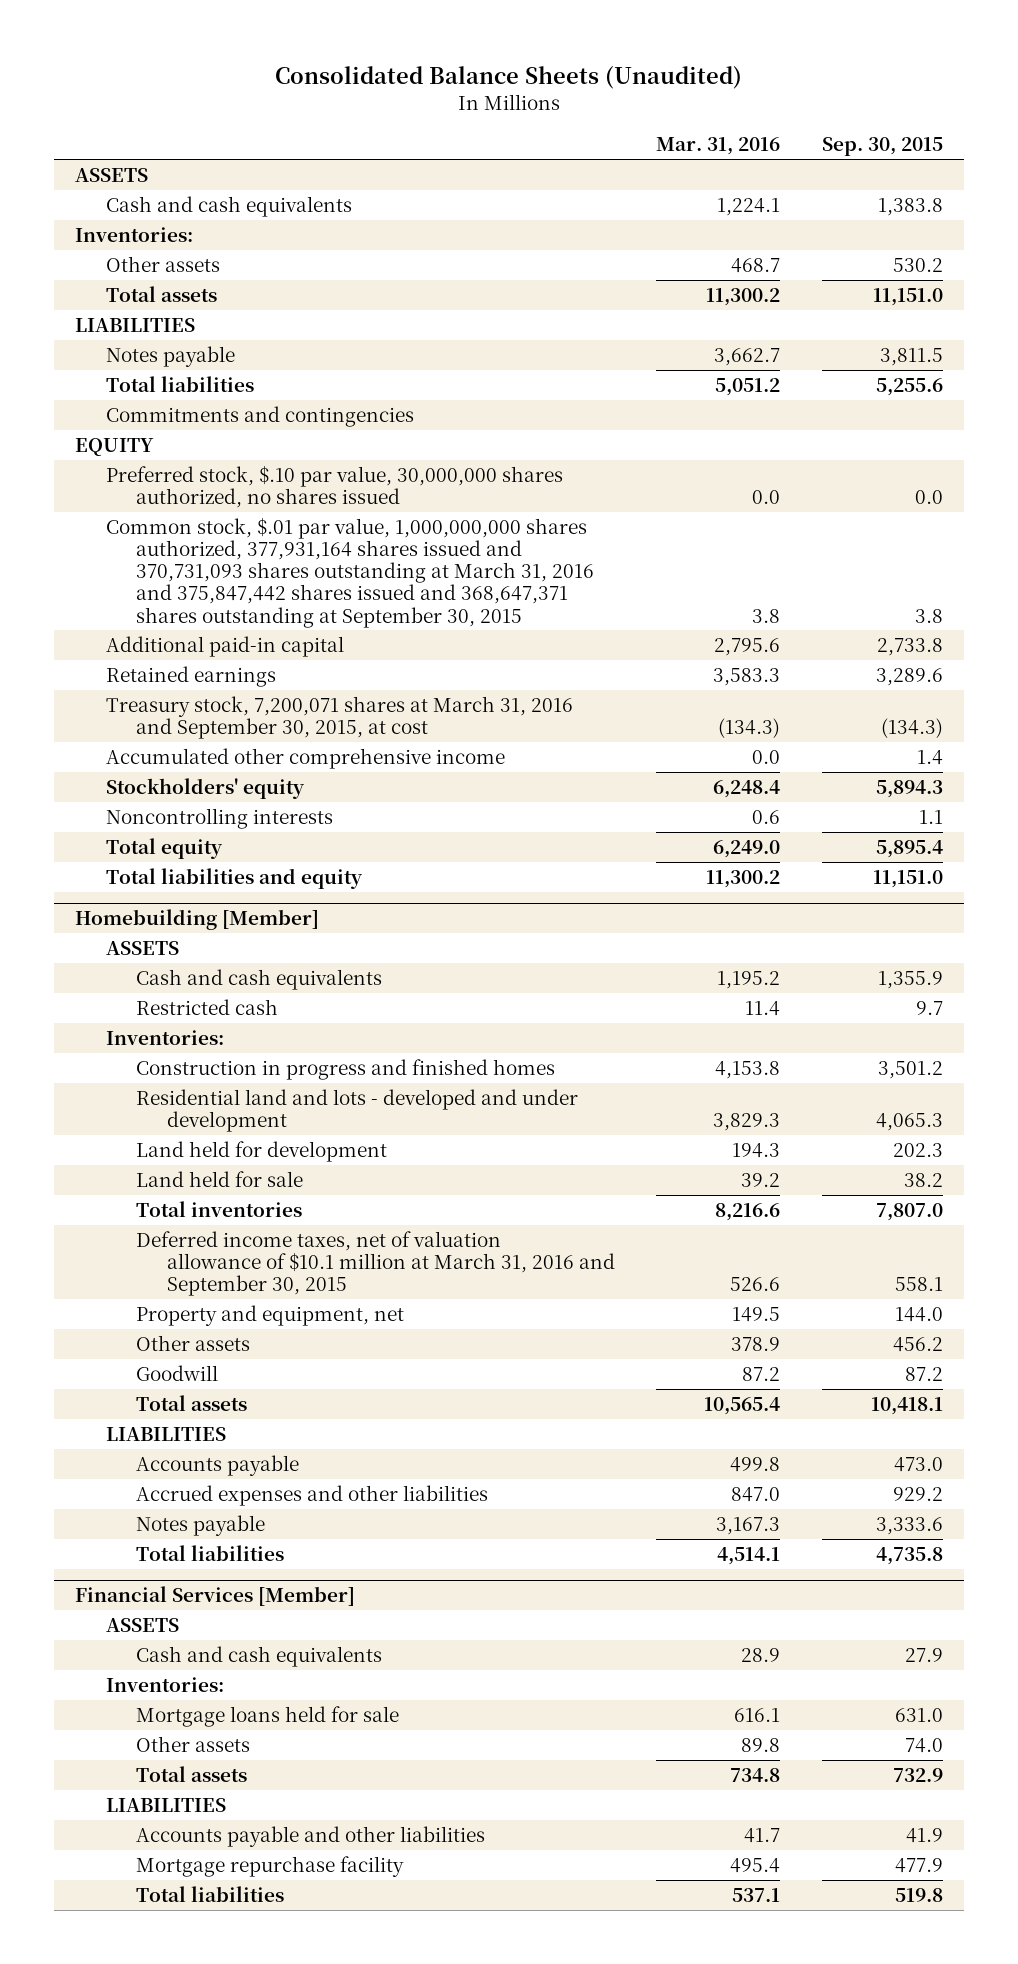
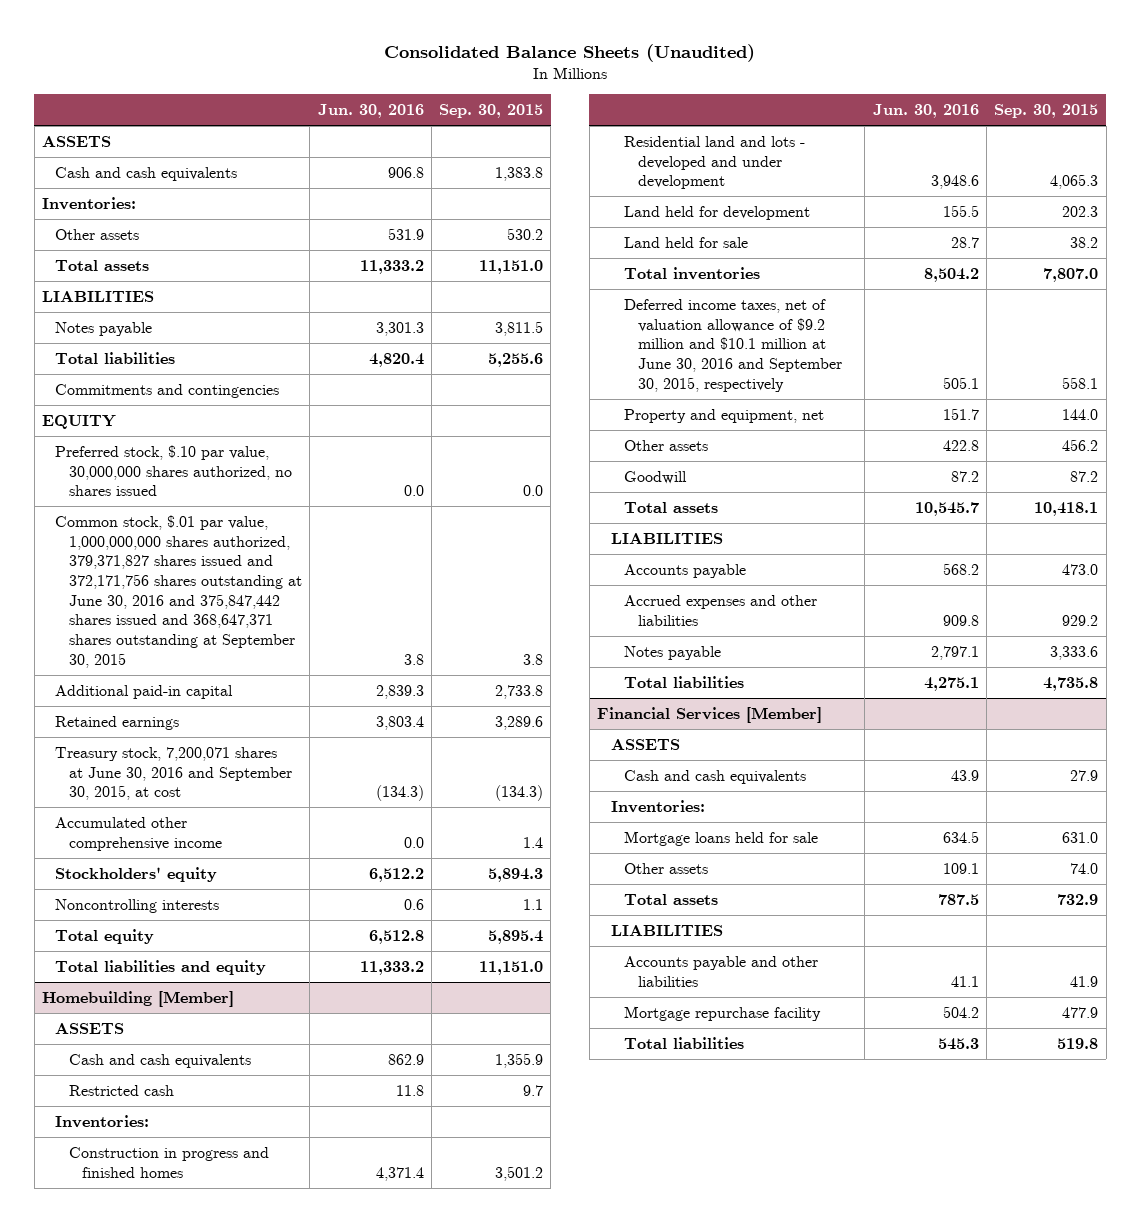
- | Mar. 31, 2016 | Sep. 30, 2015
+ | Jun. 30, 2016 | Sep. 30, 2015
- Common stock, $.01 par value, 1,000,000,000 shares authorized, 377,931,164 shares issued and 370,731,093 shares outstanding at March 31, 2016 and 375,847,442 shares issued and 368,647,371 shares outstanding at September 30, 2015 | 3.8 | 3.8
+ Common stock, $.01 par value, 1,000,000,000 shares authorized, 379,371,827 shares issued and 372,171,756 shares outstanding at June 30, 2016 and 375,847,442 shares issued and 368,647,371 shares outstanding at September 30, 2015 | 3.8 | 3.8
- Treasury stock, 7,200,071 shares at March 31, 2016 and September 30, 2015, at cost | (134.3) | (134.3)
+ Treasury stock, 7,200,071 shares at June 30, 2016 and September 30, 2015, at cost | (134.3) | (134.3)
@ Homebuilding [Member]
- Deferred income taxes, net of valuation allowance of $10.1 million at March 31, 2016 and September 30, 2015 | 526.6 | 558.1
+ Deferred income taxes, net of valuation allowance of $9.2 million and $10.1 million at June 30, 2016 and September 30, 2015, respectively | 505.1 | 558.1

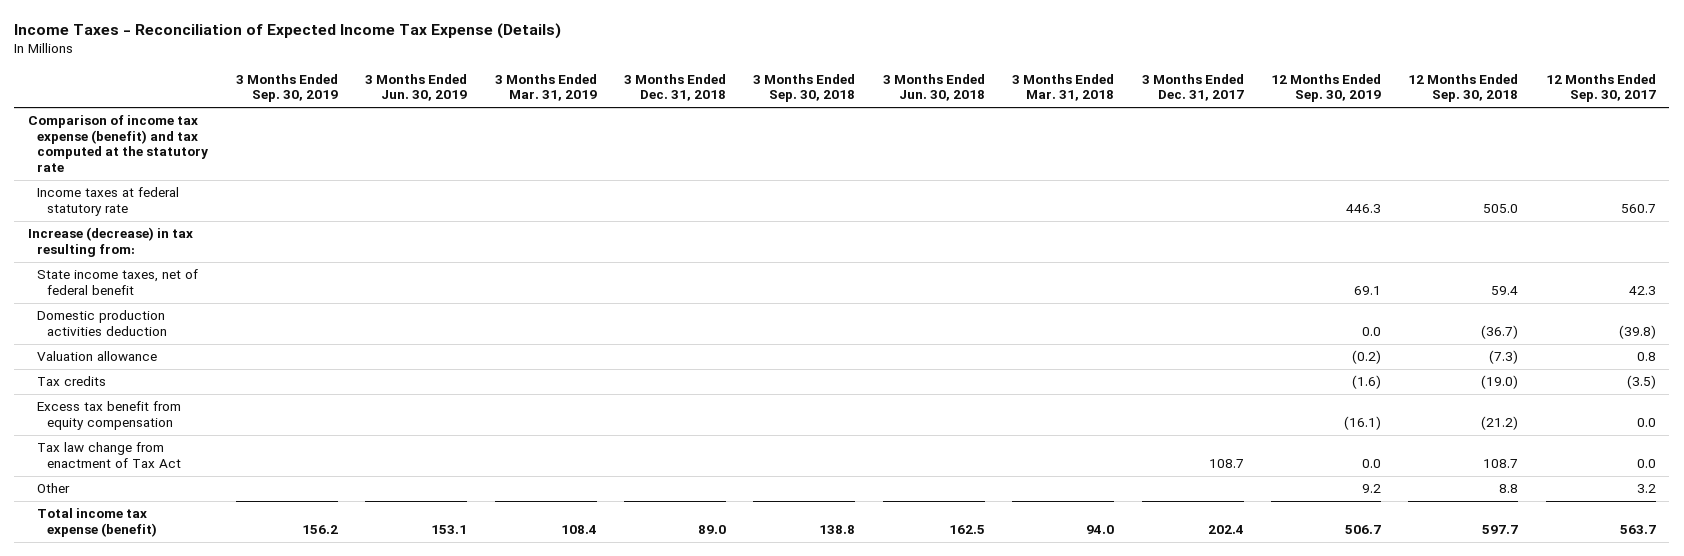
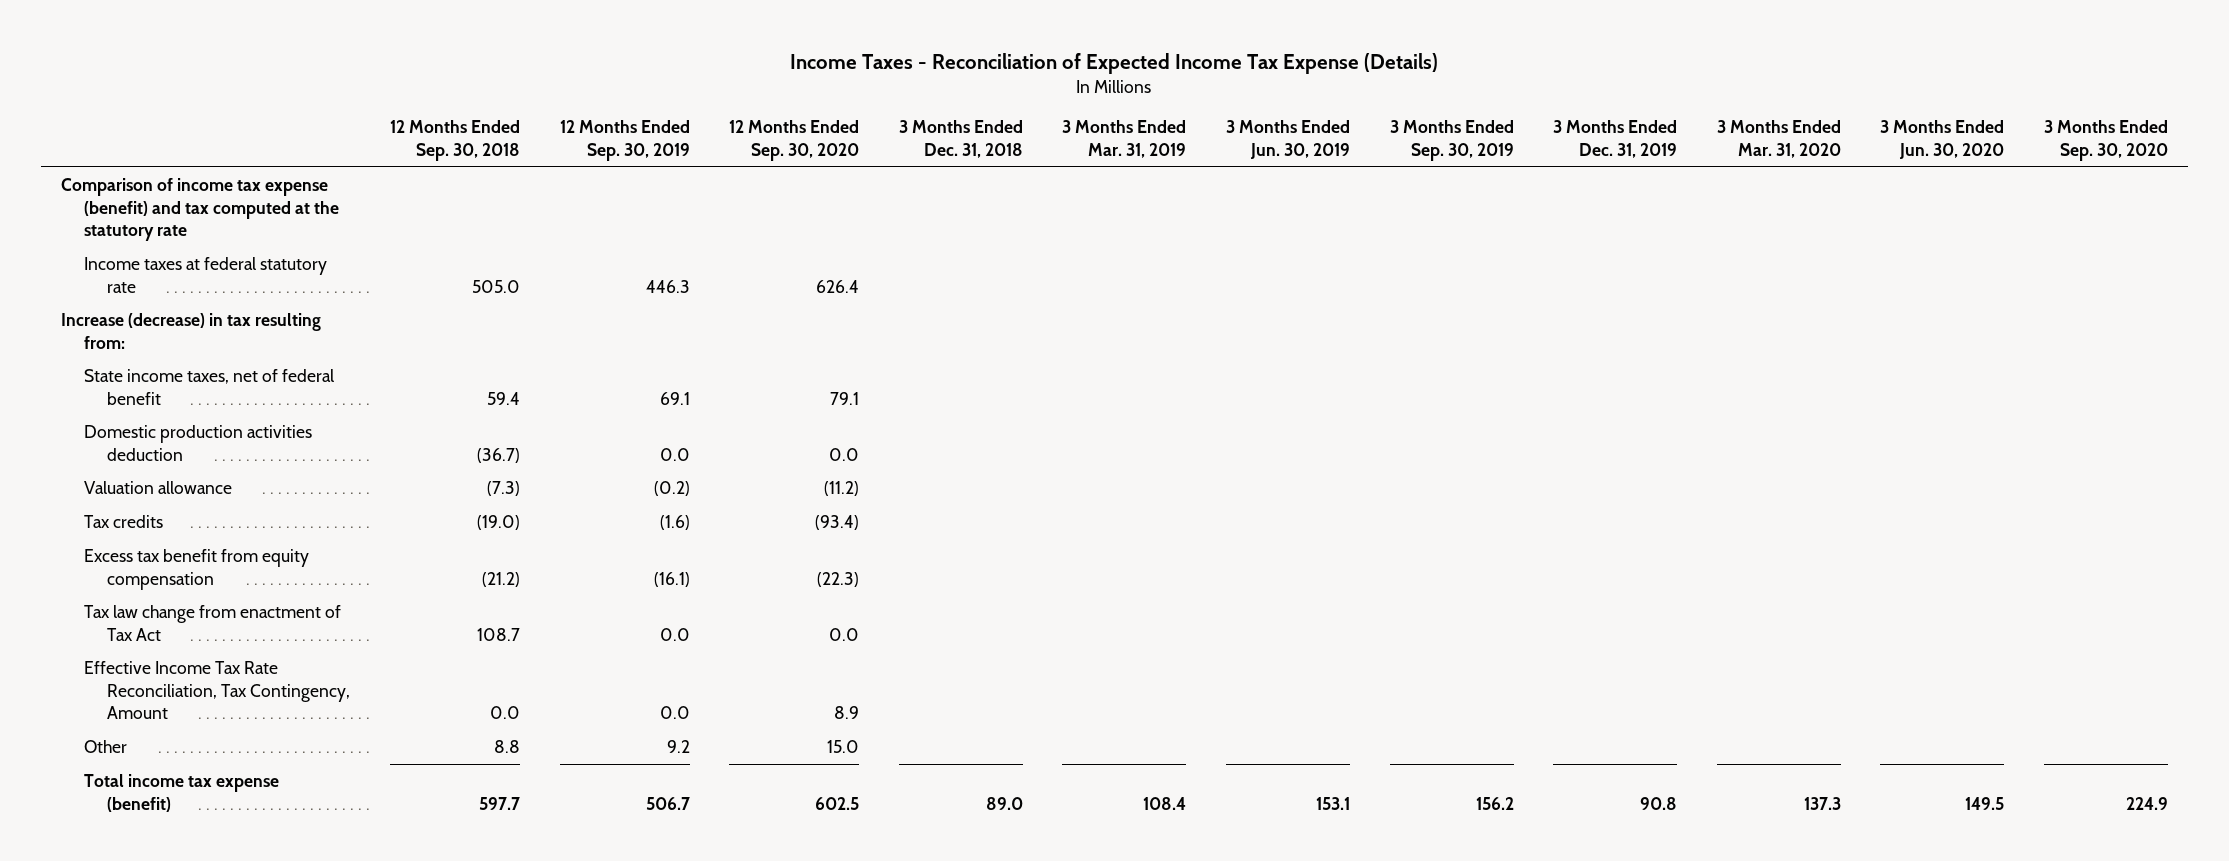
- | 3 Months Ended Sep. 30, 2019 | 3 Months Ended Jun. 30, 2019 | 3 Months Ended Mar. 31, 2019 | 3 Months Ended Dec. 31, 2018 | 3 Months Ended Sep. 30, 2018 | 3 Months Ended Jun. 30, 2018 | 3 Months Ended Mar. 31, 2018 | 3 Months Ended Dec. 31, 2017 | 12 Months Ended Sep. 30, 2019 | 12 Months Ended Sep. 30, 2018 | 12 Months Ended Sep. 30, 2017
+ | 12 Months Ended Sep. 30, 2018 | 12 Months Ended Sep. 30, 2019 | 12 Months Ended Sep. 30, 2020 | 3 Months Ended Dec. 31, 2018 | 3 Months Ended Mar. 31, 2019 | 3 Months Ended Jun. 30, 2019 | 3 Months Ended Sep. 30, 2019 | 3 Months Ended Dec. 31, 2019 | 3 Months Ended Mar. 31, 2020 | 3 Months Ended Jun. 30, 2020 | 3 Months Ended Sep. 30, 2020
+ Effective Income Tax Rate Reconciliation, Tax Contingency, Amount | 0.0 | 0.0 | 8.9 | | | | | | | |

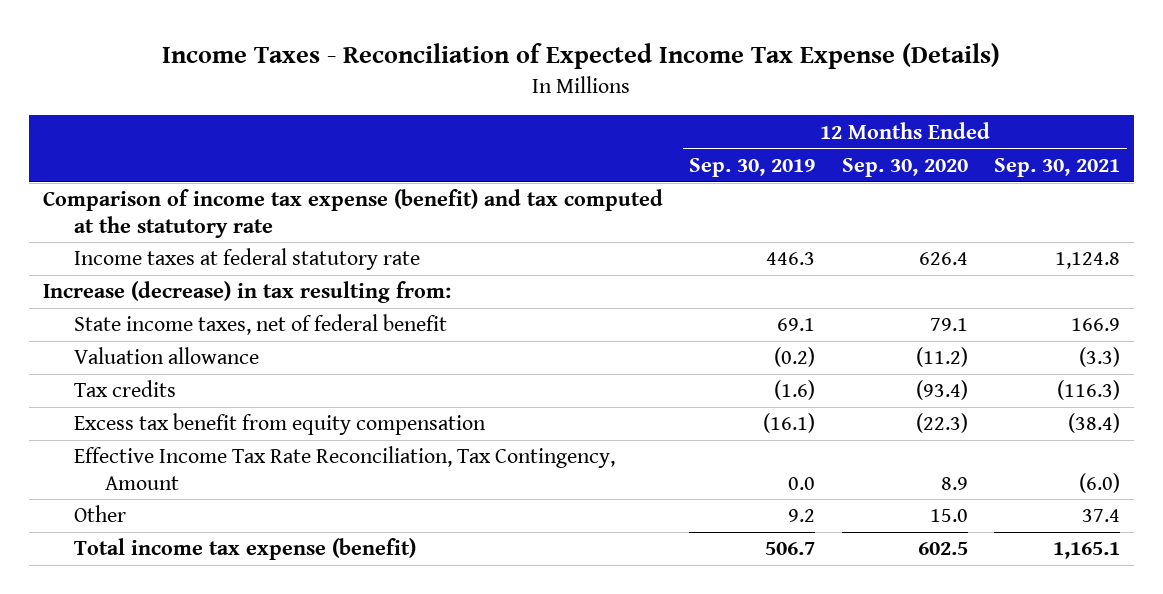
- | 12 Months Ended Sep. 30, 2018 | 12 Months Ended Sep. 30, 2019 | 12 Months Ended Sep. 30, 2020 | 3 Months Ended Dec. 31, 2018 | 3 Months Ended Mar. 31, 2019 | 3 Months Ended Jun. 30, 2019 | 3 Months Ended Sep. 30, 2019 | 3 Months Ended Dec. 31, 2019 | 3 Months Ended Mar. 31, 2020 | 3 Months Ended Jun. 30, 2020 | 3 Months Ended Sep. 30, 2020
+ | 12 Months Ended Sep. 30, 2019 | 12 Months Ended Sep. 30, 2020 | 12 Months Ended Sep. 30, 2021
- Domestic production activities deduction | (36.7) | 0.0 | 0.0 | | | | | | | |
- Tax law change from enactment of Tax Act | 108.7 | 0.0 | 0.0 | | | | | | | |

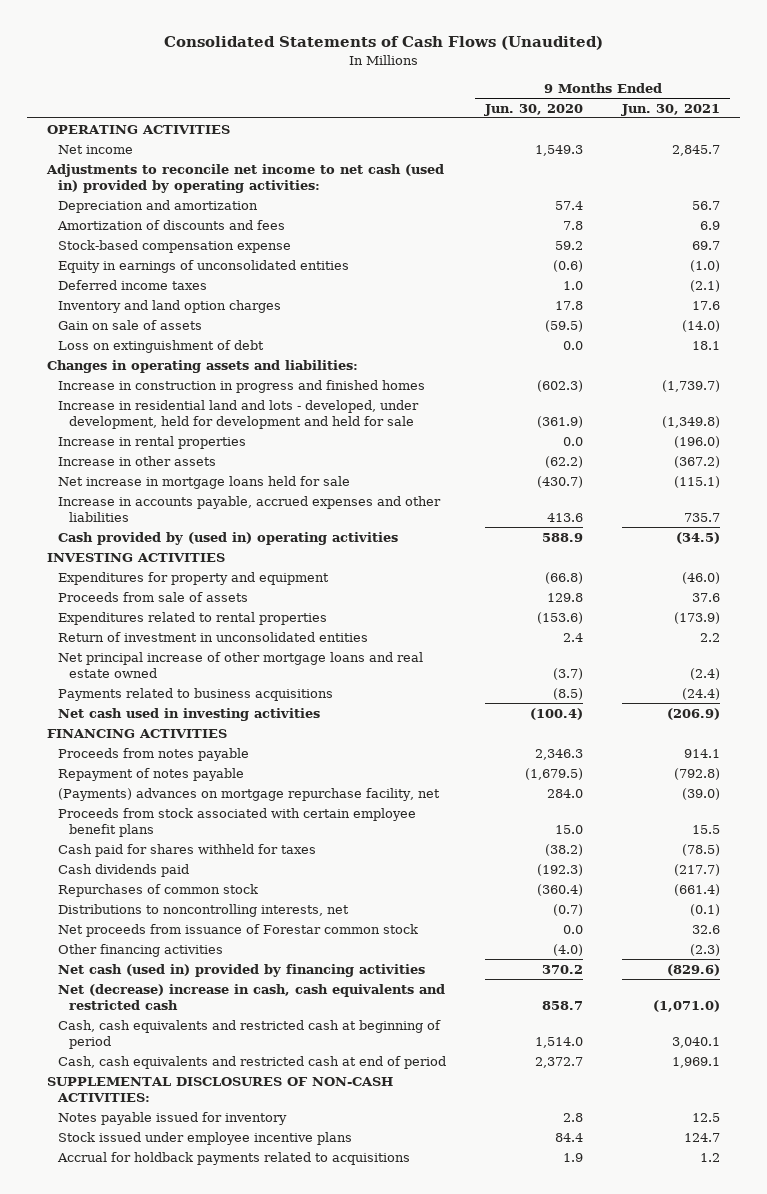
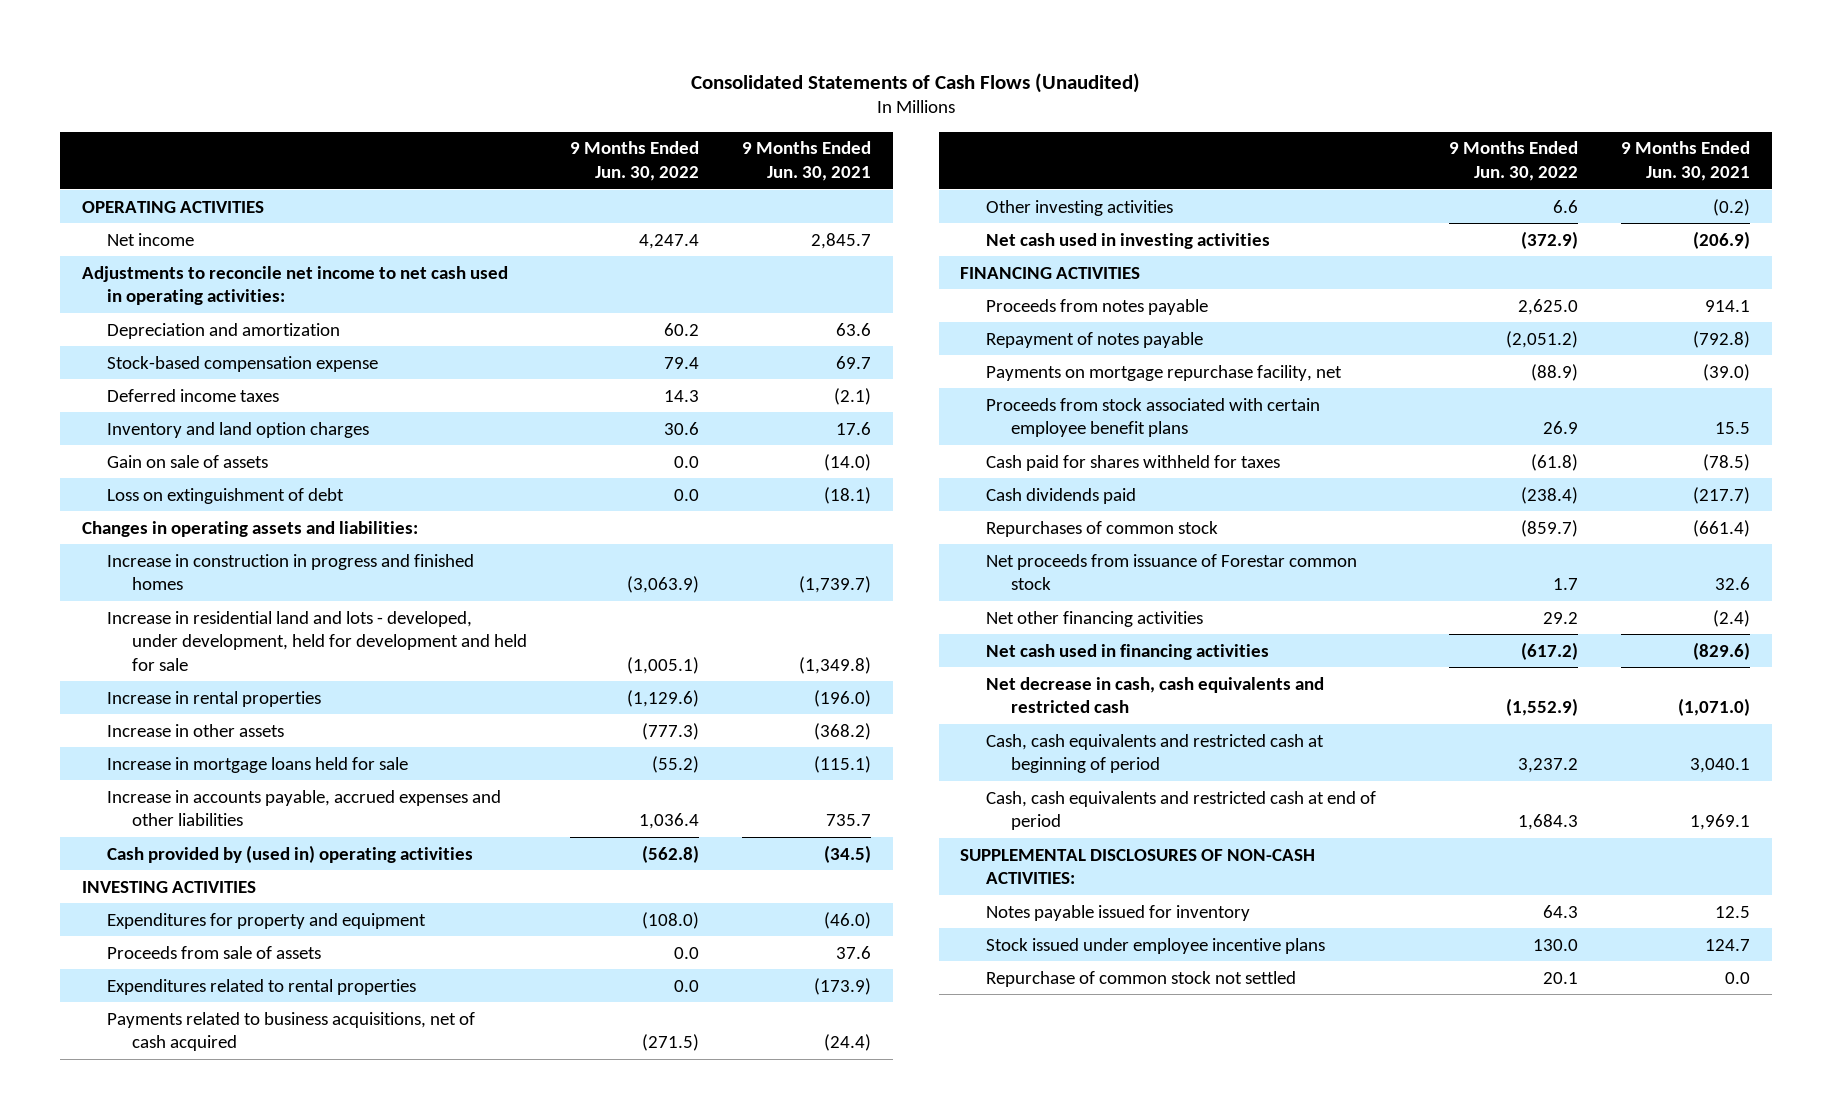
- | 9 Months Ended Jun. 30, 2020 | 9 Months Ended Jun. 30, 2021
+ | 9 Months Ended Jun. 30, 2022 | 9 Months Ended Jun. 30, 2021
- Adjustments to reconcile net income to net cash (used in) provided by operating activities:
- Depreciation and amortization | 57.4 | 56.7
- Amortization of discounts and fees | 7.8 | 6.9
+ Adjustments to reconcile net income to net cash used in operating activities:
+ Depreciation and amortization | 60.2 | 63.6
- Equity in earnings of unconsolidated entities | (0.6) | (1.0)
- Loss on extinguishment of debt | 0.0 | 18.1
+ Loss on extinguishment of debt | 0.0 | (18.1)
- Increase in other assets | (62.2) | (367.2)
- Net increase in mortgage loans held for sale | (430.7) | (115.1)
+ Increase in other assets | (777.3) | (368.2)
+ Increase in mortgage loans held for sale | (55.2) | (115.1)
- Return of investment in unconsolidated entities | 2.4 | 2.2
- Net principal increase of other mortgage loans and real estate owned | (3.7) | (2.4)
- Payments related to business acquisitions | (8.5) | (24.4)
+ Payments related to business acquisitions, net of cash acquired | (271.5) | (24.4)
+ Other investing activities | 6.6 | (0.2)
- (Payments) advances on mortgage repurchase facility, net | 284.0 | (39.0)
+ Payments on mortgage repurchase facility, net | (88.9) | (39.0)
- Distributions to noncontrolling interests, net | (0.7) | (0.1)
- Other financing activities | (4.0) | (2.3)
- Net cash (used in) provided by financing activities | 370.2 | (829.6)
- Net (decrease) increase in cash, cash equivalents and restricted cash | 858.7 | (1,071.0)
+ Net other financing activities | 29.2 | (2.4)
+ Net cash used in financing activities | (617.2) | (829.6)
+ Net decrease in cash, cash equivalents and restricted cash | (1,552.9) | (1,071.0)
- Accrual for holdback payments related to acquisitions | 1.9 | 1.2
+ Repurchase of common stock not settled | 20.1 | 0.0

